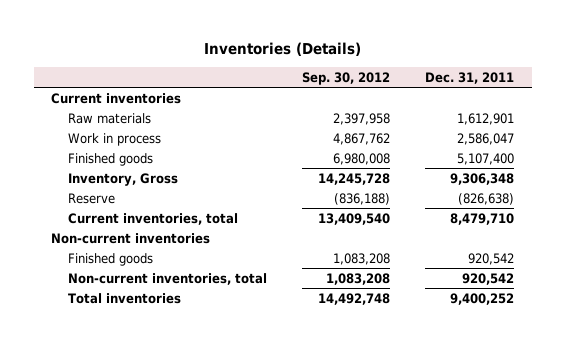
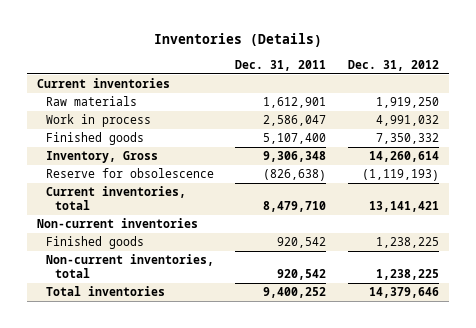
- | Sep. 30, 2012 | Dec. 31, 2011
+ | Dec. 31, 2011 | Dec. 31, 2012
- Reserve | (836,188) | (826,638)
+ Reserve for obsolescence | (826,638) | (1,119,193)

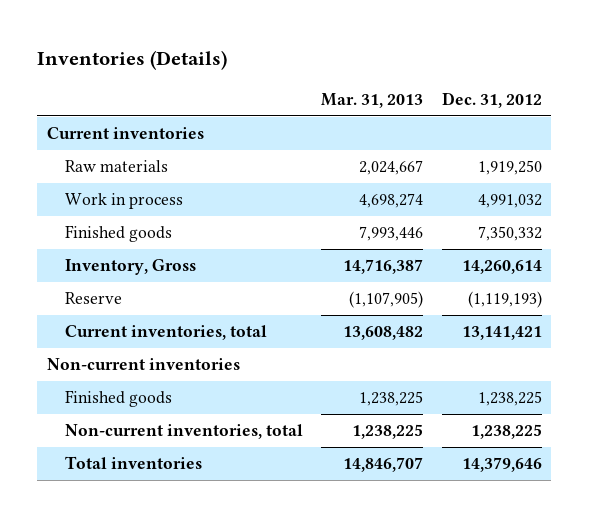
- | Dec. 31, 2011 | Dec. 31, 2012
+ | Mar. 31, 2013 | Dec. 31, 2012
- Reserve for obsolescence | (826,638) | (1,119,193)
+ Reserve | (1,107,905) | (1,119,193)

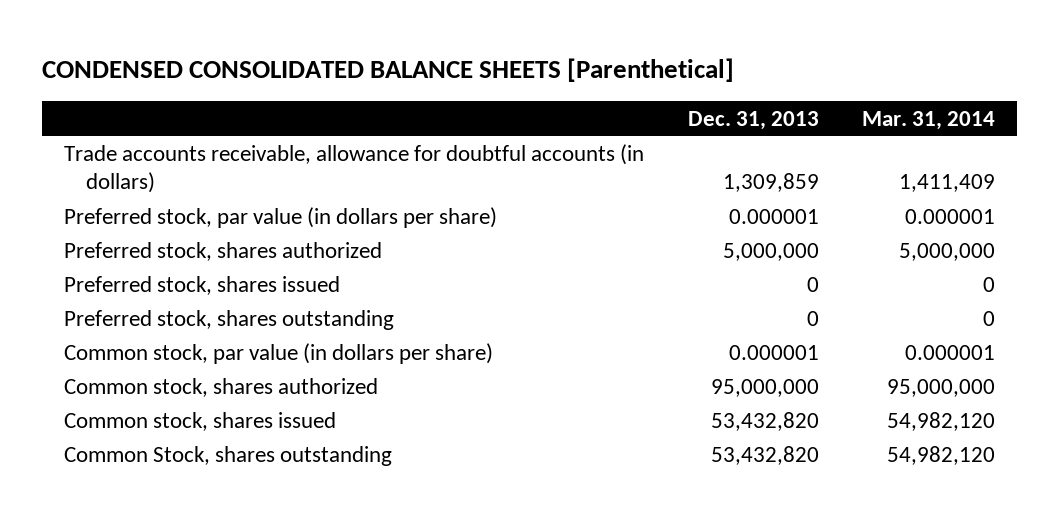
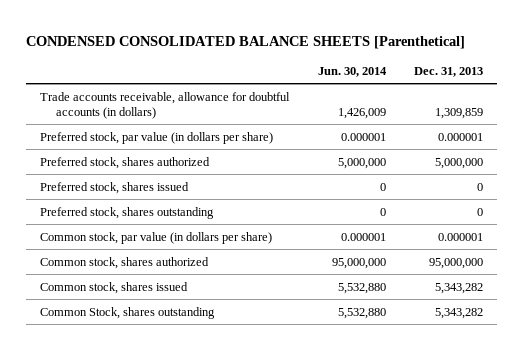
- | Dec. 31, 2013 | Mar. 31, 2014
+ | Jun. 30, 2014 | Dec. 31, 2013
- Common stock, shares issued | 53,432,820 | 54,982,120
- Common Stock, shares outstanding | 53,432,820 | 54,982,120
+ Common stock, shares issued | 5,532,880 | 5,343,282
+ Common Stock, shares outstanding | 5,532,880 | 5,343,282

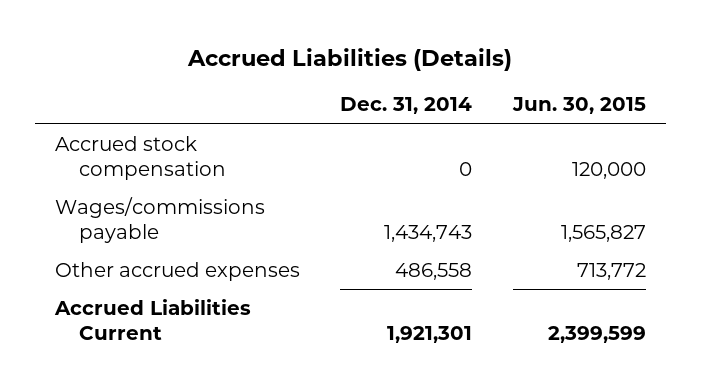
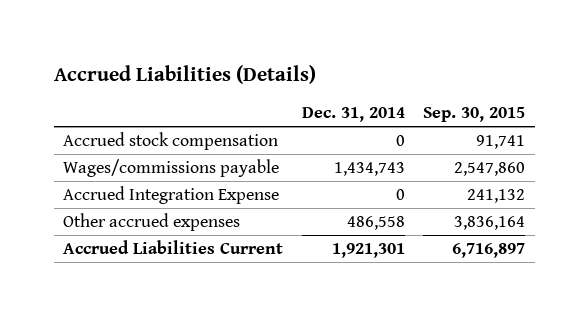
- | Dec. 31, 2014 | Jun. 30, 2015
+ | Dec. 31, 2014 | Sep. 30, 2015
+ Accrued Integration Expense | 0 | 241,132

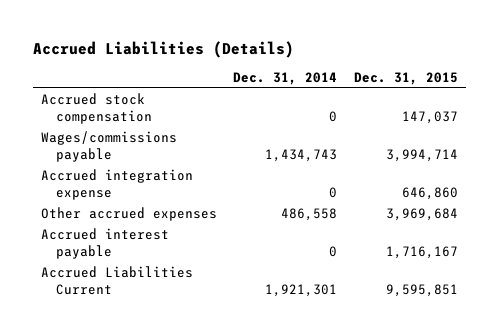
- | Dec. 31, 2014 | Sep. 30, 2015
+ | Dec. 31, 2014 | Dec. 31, 2015
- Accrued Integration Expense | 0 | 241,132
+ Accrued integration expense | 0 | 646,860
+ Accrued interest payable | 0 | 1,716,167

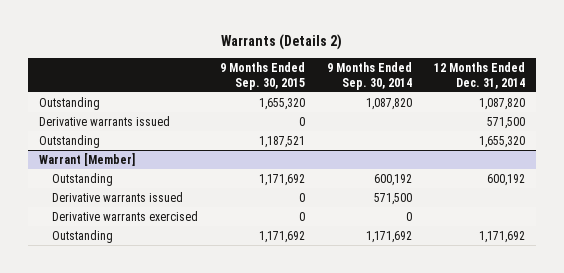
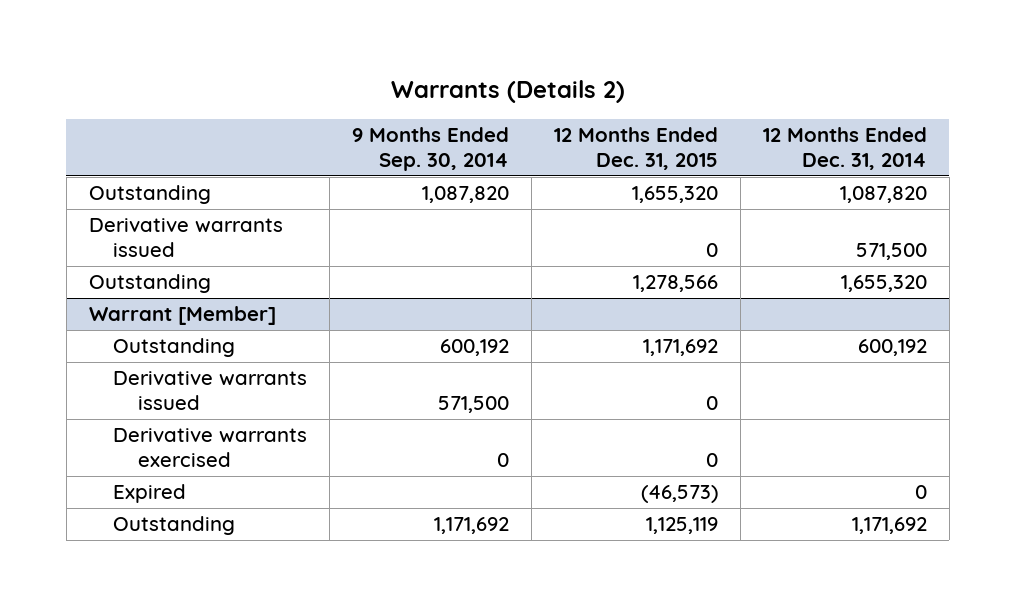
- | 9 Months Ended Sep. 30, 2015 | 9 Months Ended Sep. 30, 2014 | 12 Months Ended Dec. 31, 2014
+ | 9 Months Ended Sep. 30, 2014 | 12 Months Ended Dec. 31, 2015 | 12 Months Ended Dec. 31, 2014
@ Warrant [Member]
+ Expired | | (46,573) | 0

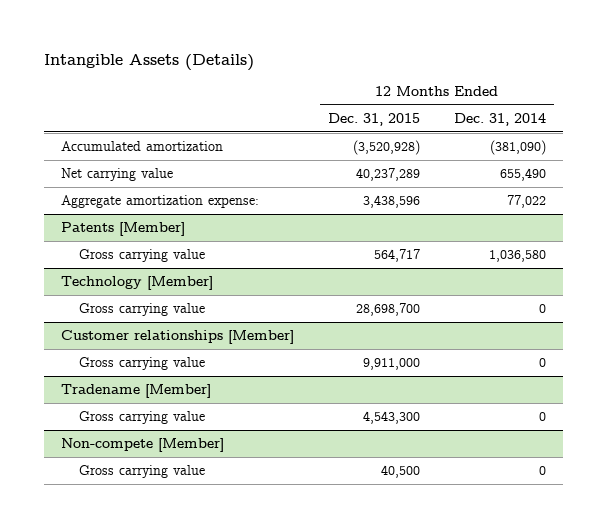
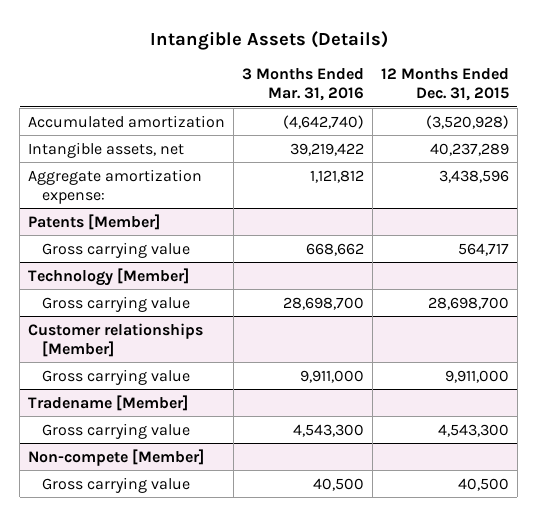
- | 12 Months Ended Dec. 31, 2015 | 12 Months Ended Dec. 31, 2014
+ | 3 Months Ended Mar. 31, 2016 | 12 Months Ended Dec. 31, 2015
- Net carrying value | 40,237,289 | 655,490
+ Intangible assets, net | 39,219,422 | 40,237,289

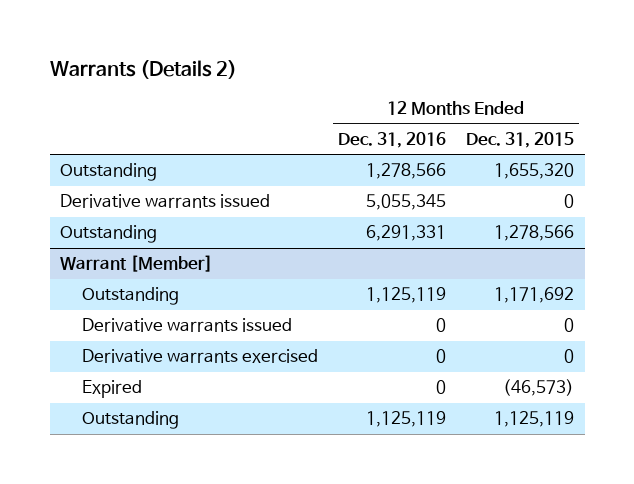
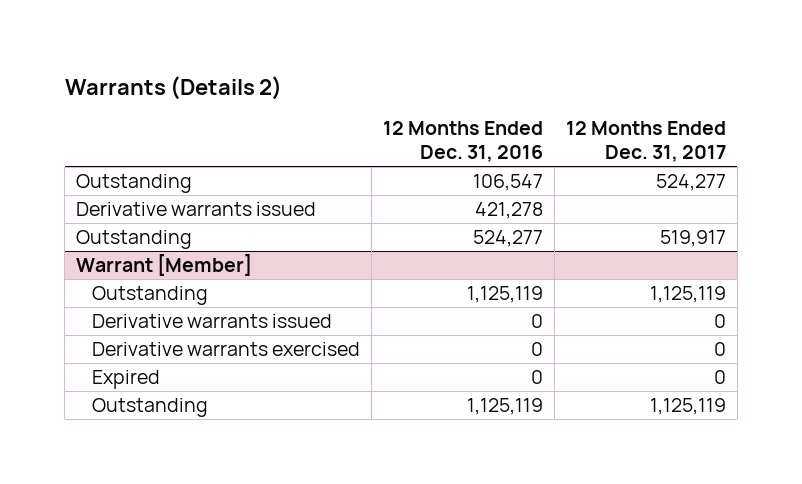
- | 12 Months Ended Dec. 31, 2016 | 12 Months Ended Dec. 31, 2015
+ | 12 Months Ended Dec. 31, 2016 | 12 Months Ended Dec. 31, 2017
- Outstanding | 1,278,566 | 1,655,320
- Derivative warrants issued | 5,055,345 | 0
- Outstanding | 6,291,331 | 1,278,566
+ Outstanding | 106,547 | 524,277
+ Derivative warrants issued | 421,278 |
+ Outstanding | 524,277 | 519,917

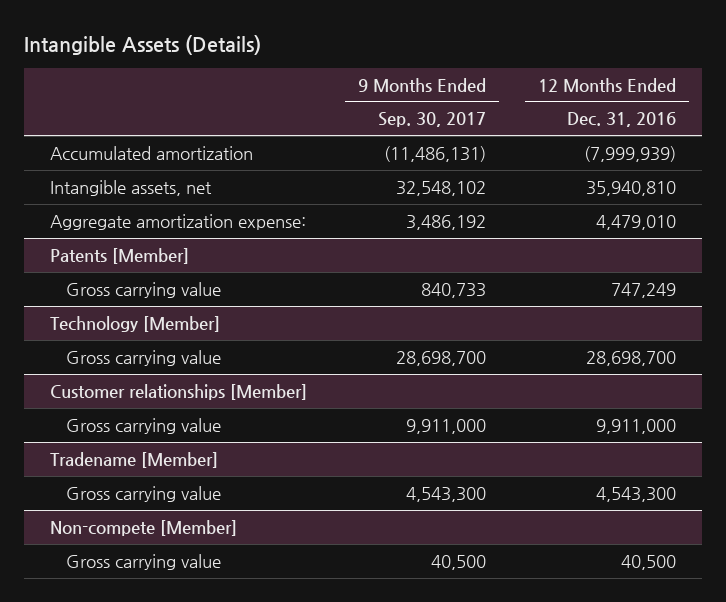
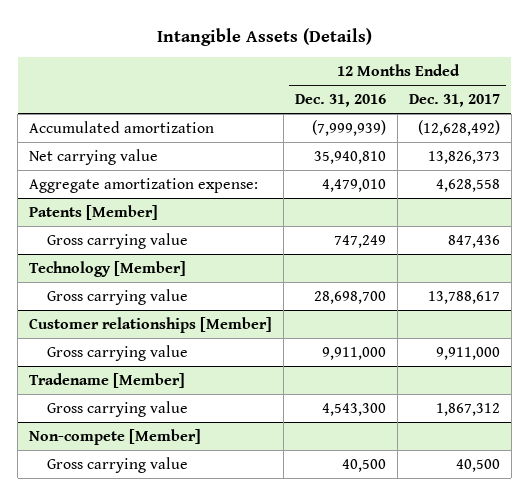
- | 9 Months Ended Sep. 30, 2017 | 12 Months Ended Dec. 31, 2016
+ | 12 Months Ended Dec. 31, 2016 | 12 Months Ended Dec. 31, 2017
- Intangible assets, net | 32,548,102 | 35,940,810
+ Net carrying value | 35,940,810 | 13,826,373

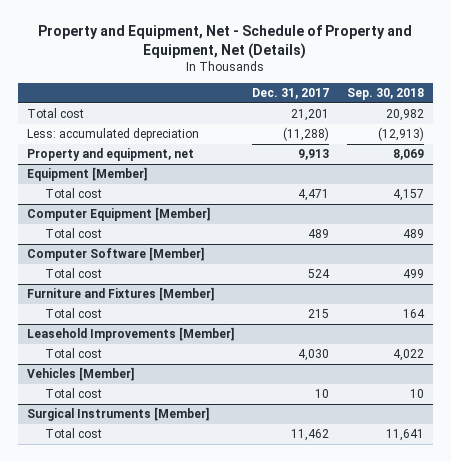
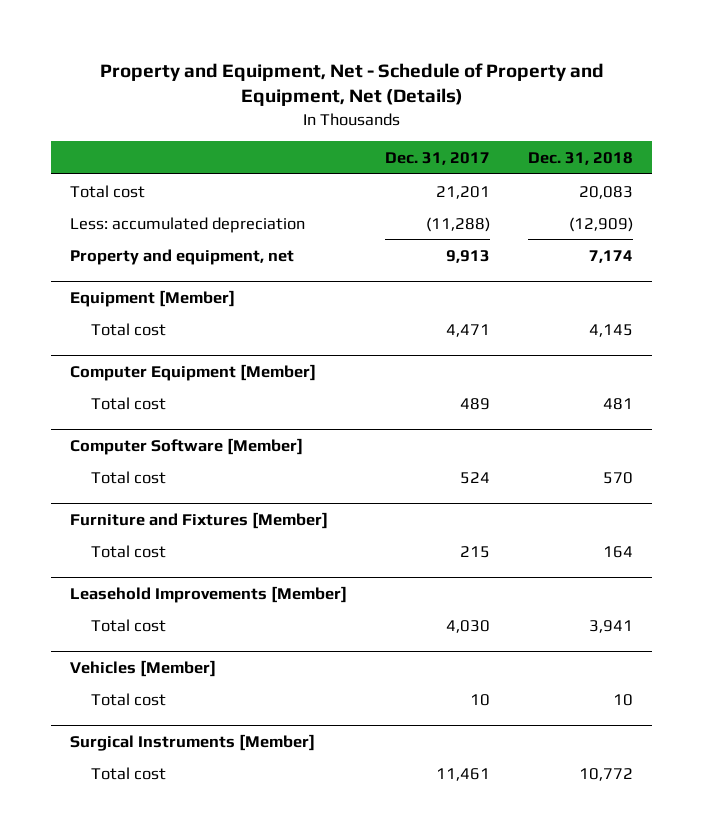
- | Dec. 31, 2017 | Sep. 30, 2018
+ | Dec. 31, 2017 | Dec. 31, 2018
@ Surgical Instruments [Member]
- Total cost | 11,462 | 11,641
+ Total cost | 11,461 | 10,772

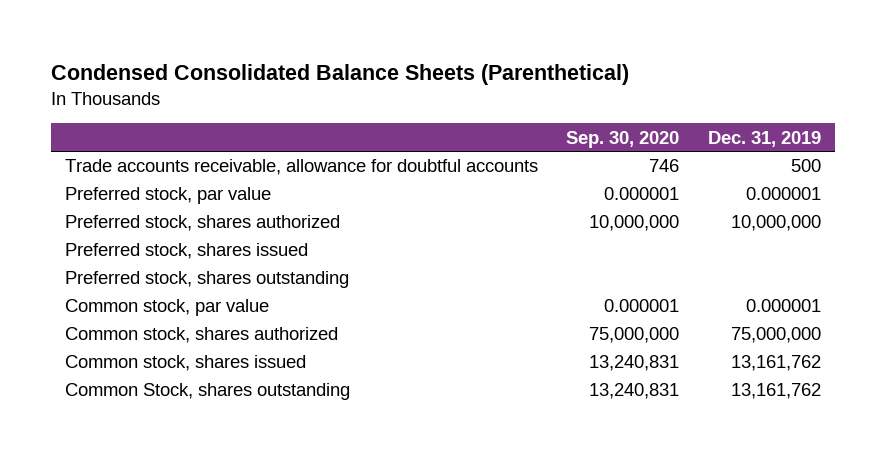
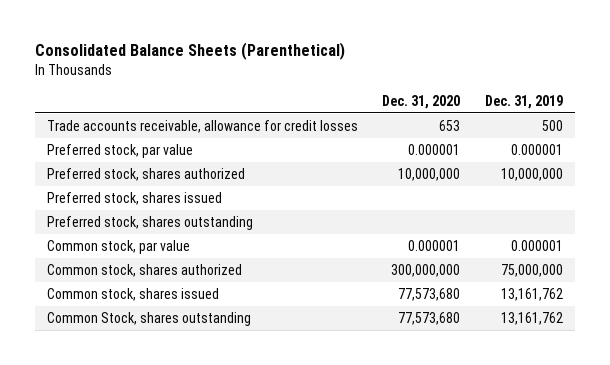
- Condensed Consolidated Balance Sheets (Parenthetical)
+ Consolidated Balance Sheets (Parenthetical)
- | Sep. 30, 2020 | Dec. 31, 2019
+ | Dec. 31, 2020 | Dec. 31, 2019
- Trade accounts receivable, allowance for doubtful accounts | 746 | 500
+ Trade accounts receivable, allowance for credit losses | 653 | 500

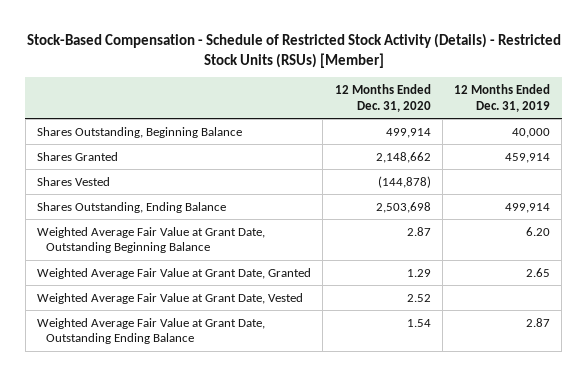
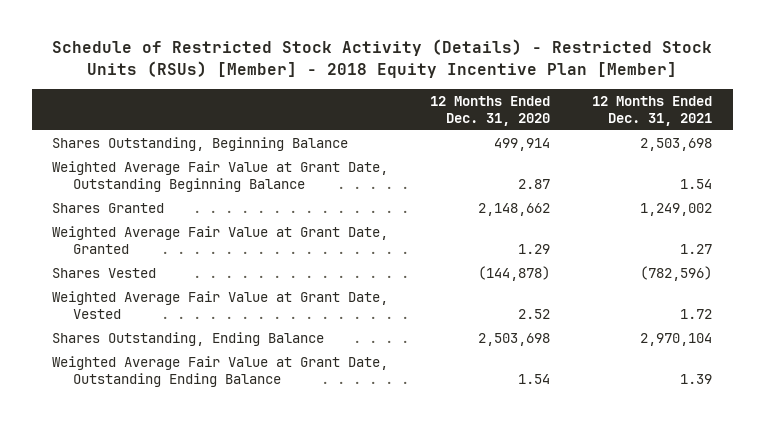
- Stock-Based Compensation - Schedule of Restricted Stock Activity (Details) - Restricted Stock Units (RSUs) [Member]
+ Schedule of Restricted Stock Activity (Details) - Restricted Stock Units (RSUs) [Member] - 2018 Equity Incentive Plan [Member]
- | 12 Months Ended Dec. 31, 2020 | 12 Months Ended Dec. 31, 2019
+ | 12 Months Ended Dec. 31, 2020 | 12 Months Ended Dec. 31, 2021
moved down: Shares Granted | 2,148,662 | 1,249,002
moved down: Shares Vested | (144,878) | (782,596)
moved down: Shares Outstanding, Ending Balance | 2,503,698 | 2,970,104

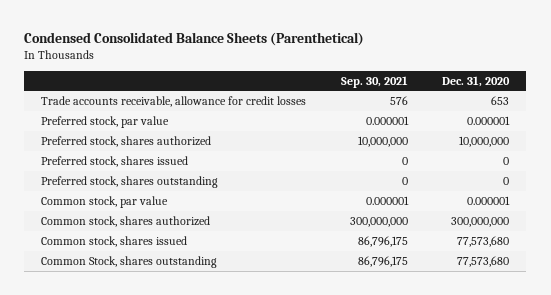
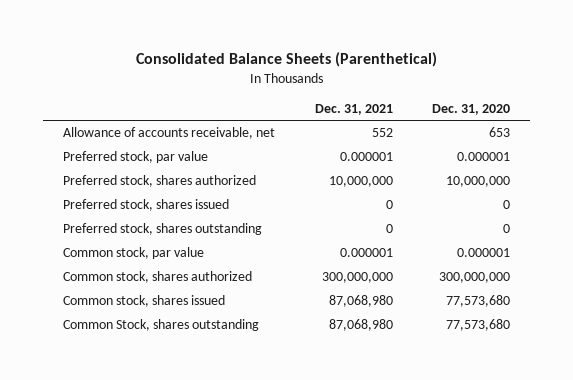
- Condensed Consolidated Balance Sheets (Parenthetical)
+ Consolidated Balance Sheets (Parenthetical)
- | Sep. 30, 2021 | Dec. 31, 2020
+ | Dec. 31, 2021 | Dec. 31, 2020
- Trade accounts receivable, allowance for credit losses | 576 | 653
+ Allowance of accounts receivable, net | 552 | 653

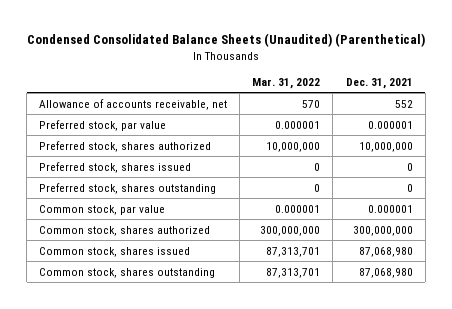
- Consolidated Balance Sheets (Parenthetical)
+ Condensed Consolidated Balance Sheets (Unaudited) (Parenthetical)
- | Dec. 31, 2021 | Dec. 31, 2020
+ | Mar. 31, 2022 | Dec. 31, 2021
- Common Stock, shares outstanding | 87,068,980 | 77,573,680
+ Common stock, shares outstanding | 87,313,701 | 87,068,980

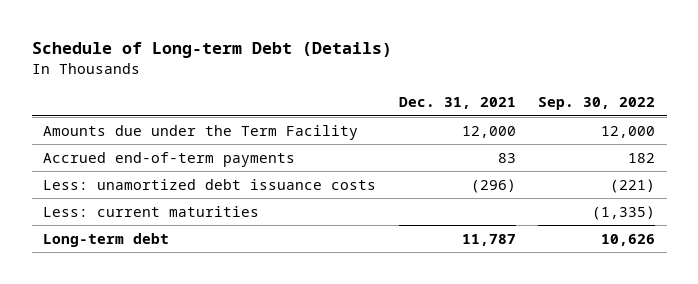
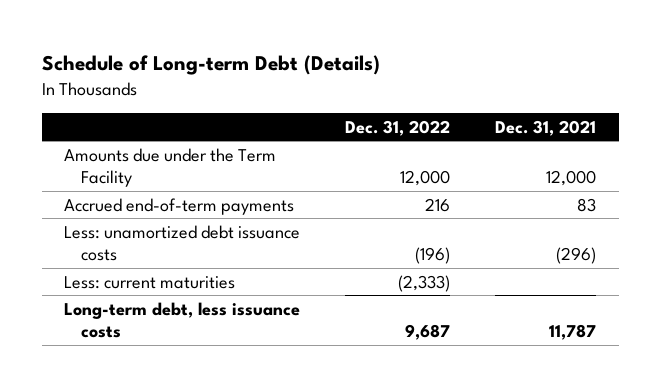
- | Dec. 31, 2021 | Sep. 30, 2022
+ | Dec. 31, 2022 | Dec. 31, 2021
- Long-term debt | 11,787 | 10,626
+ Long-term debt, less issuance costs | 9,687 | 11,787

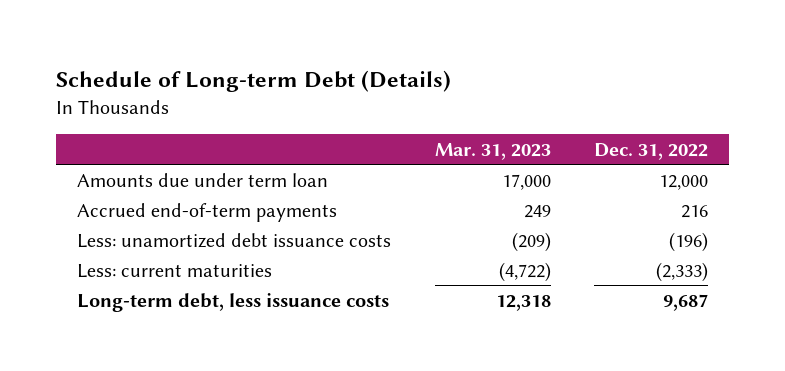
- | Dec. 31, 2022 | Dec. 31, 2021
+ | Mar. 31, 2023 | Dec. 31, 2022
- Amounts due under the Term Facility | 12,000 | 12,000
+ Amounts due under term loan | 17,000 | 12,000

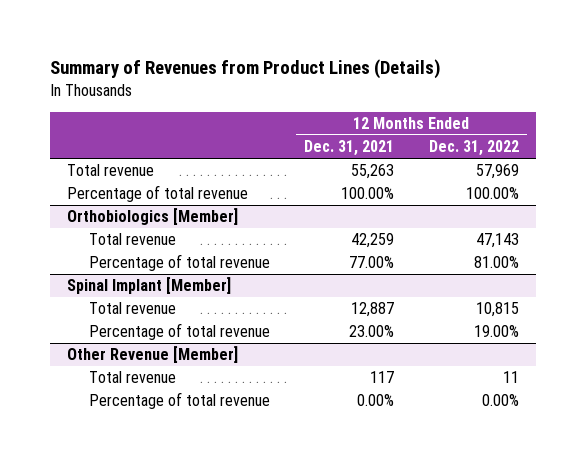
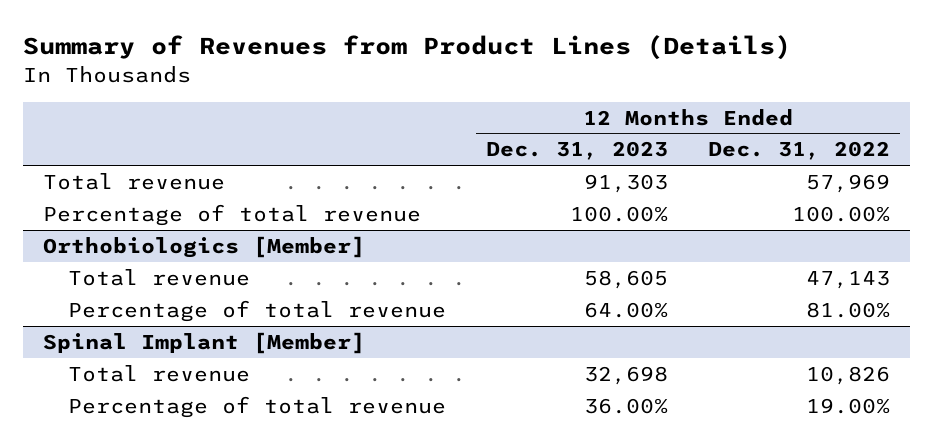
- | 12 Months Ended Dec. 31, 2021 | 12 Months Ended Dec. 31, 2022
+ | 12 Months Ended Dec. 31, 2023 | 12 Months Ended Dec. 31, 2022
@ Spinal Implant [Member]
- Total revenue | 12,887 | 10,815
+ Total revenue | 32,698 | 10,826
- Other Revenue [Member]
- Total revenue | 117 | 11
- Percentage of total revenue | 0.00% | 0.00%

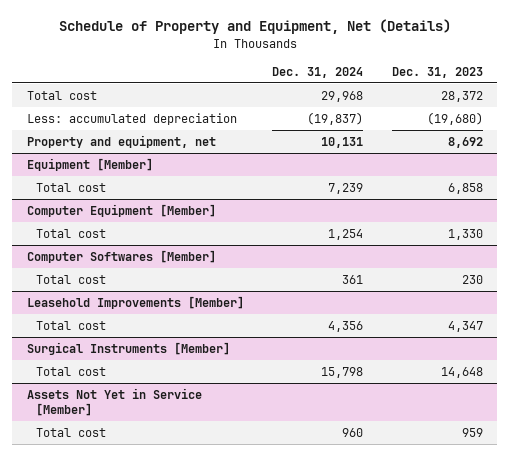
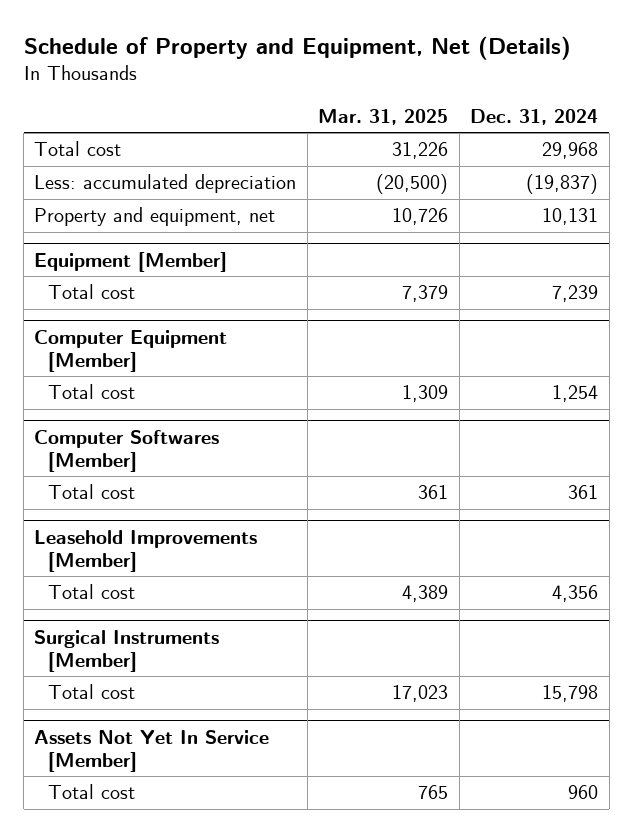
- | Dec. 31, 2024 | Dec. 31, 2023
+ | Mar. 31, 2025 | Dec. 31, 2024
- Assets Not Yet in Service [Member]
+ Assets Not Yet In Service [Member]

